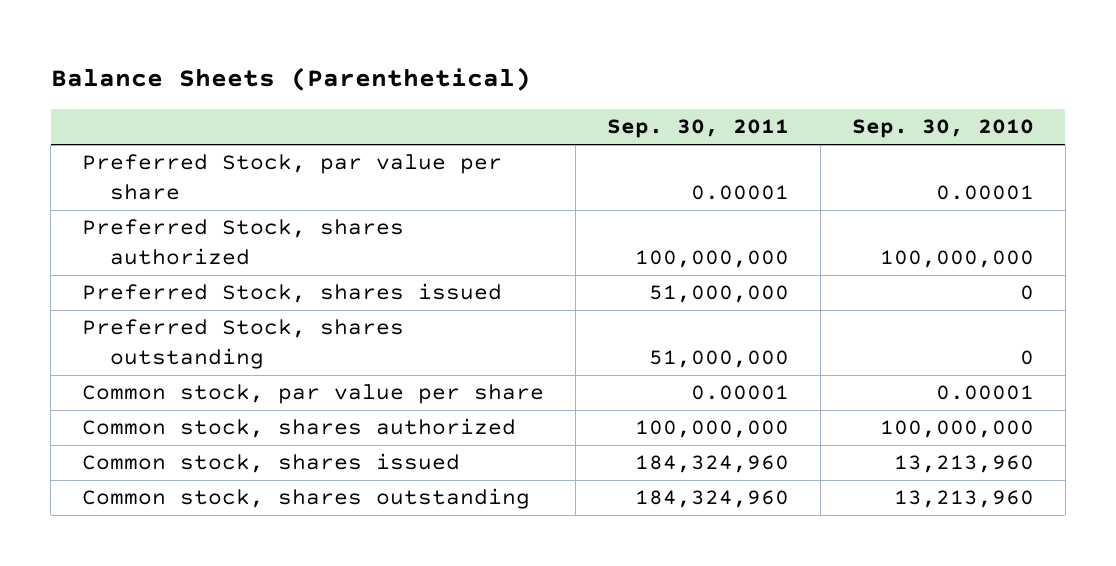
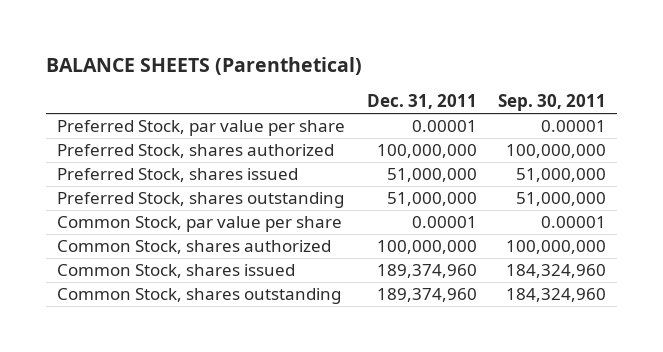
- Balance Sheets (Parenthetical)
+ BALANCE SHEETS (Parenthetical)
- | Sep. 30, 2011 | Sep. 30, 2010
+ | Dec. 31, 2011 | Sep. 30, 2011
- Common stock, par value per share | 0.00001 | 0.00001
- Common stock, shares authorized | 100,000,000 | 100,000,000
- Common stock, shares issued | 184,324,960 | 13,213,960
- Common stock, shares outstanding | 184,324,960 | 13,213,960
+ Common Stock, par value per share | 0.00001 | 0.00001
+ Common Stock, shares authorized | 100,000,000 | 100,000,000
+ Common Stock, shares issued | 189,374,960 | 184,324,960
+ Common Stock, shares outstanding | 189,374,960 | 184,324,960

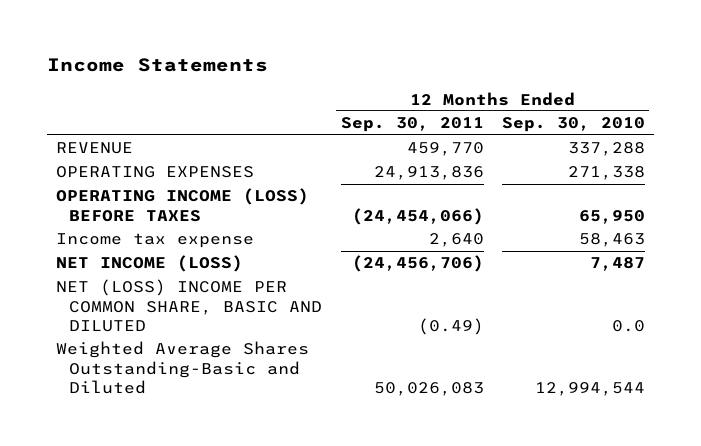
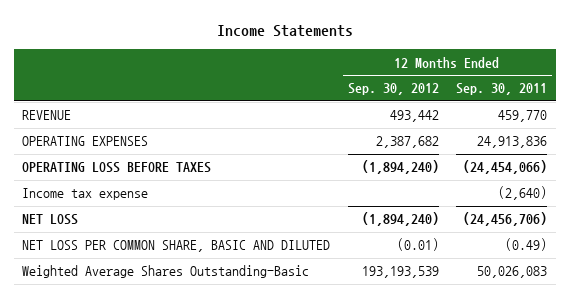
- | 12 Months Ended Sep. 30, 2011 | 12 Months Ended Sep. 30, 2010
+ | 12 Months Ended Sep. 30, 2012 | 12 Months Ended Sep. 30, 2011
- OPERATING INCOME (LOSS) BEFORE TAXES | (24,454,066) | 65,950
- Income tax expense | 2,640 | 58,463
- NET INCOME (LOSS) | (24,456,706) | 7,487
- NET (LOSS) INCOME PER COMMON SHARE, BASIC AND DILUTED | (0.49) | 0.0
- Weighted Average Shares Outstanding-Basic and Diluted | 50,026,083 | 12,994,544
+ OPERATING LOSS BEFORE TAXES | (1,894,240) | (24,454,066)
+ Income tax expense | | (2,640)
+ NET LOSS | (1,894,240) | (24,456,706)
+ NET LOSS PER COMMON SHARE, BASIC AND DILUTED | (0.01) | (0.49)
+ Weighted Average Shares Outstanding-Basic | 193,193,539 | 50,026,083

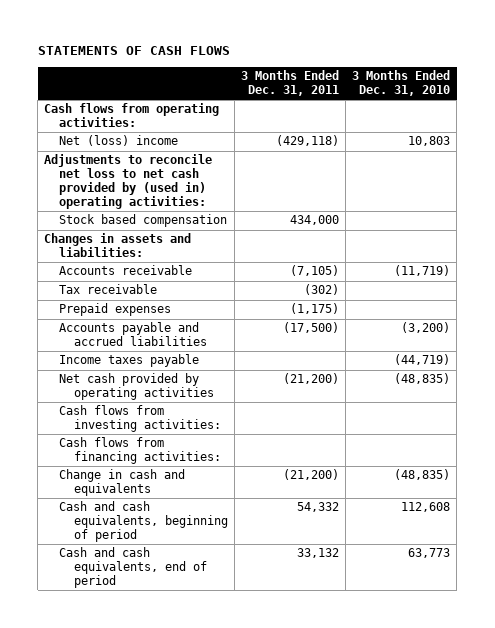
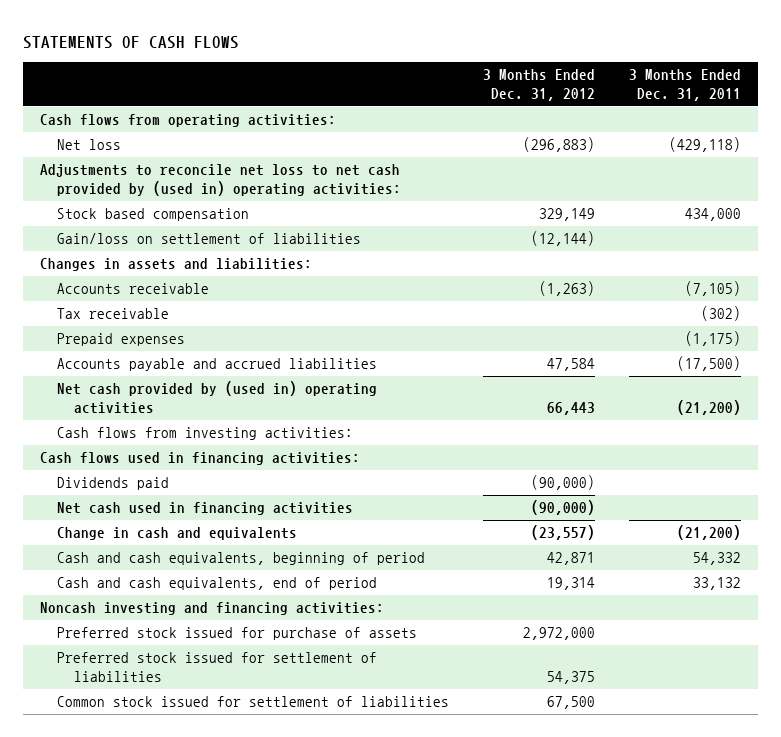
- | 3 Months Ended Dec. 31, 2011 | 3 Months Ended Dec. 31, 2010
+ | 3 Months Ended Dec. 31, 2012 | 3 Months Ended Dec. 31, 2011
- Net (loss) income | (429,118) | 10,803
+ Net loss | (296,883) | (429,118)
+ Gain/loss on settlement of liabilities | (12,144) |
- Income taxes payable | | (44,719)
- Net cash provided by operating activities | (21,200) | (48,835)
+ Net cash provided by (used in) operating activities | 66,443 | (21,200)
- Cash flows from financing activities:
+ Cash flows used in financing activities:
+ Dividends paid | (90,000) |
+ Net cash used in financing activities | (90,000) |
+ Noncash investing and financing activities:
+ Preferred stock issued for purchase of assets | 2,972,000 |
+ Preferred stock issued for settlement of liabilities | 54,375 |
+ Common stock issued for settlement of liabilities | 67,500 |

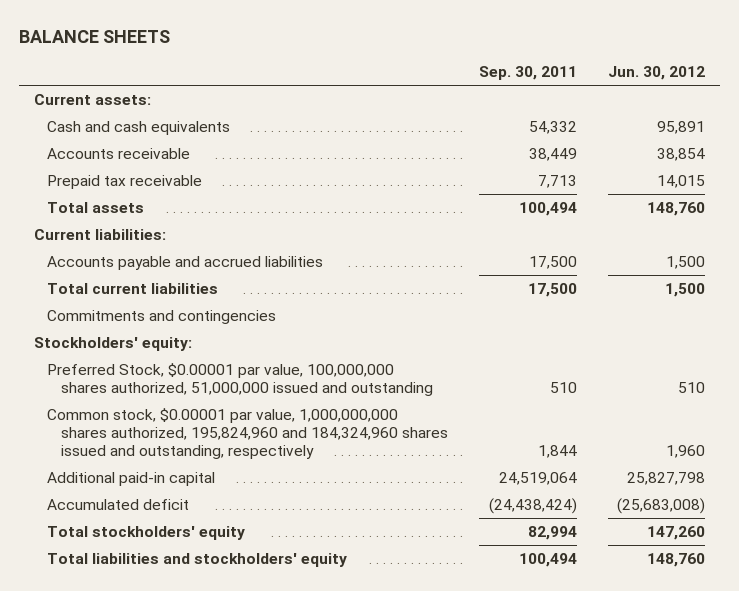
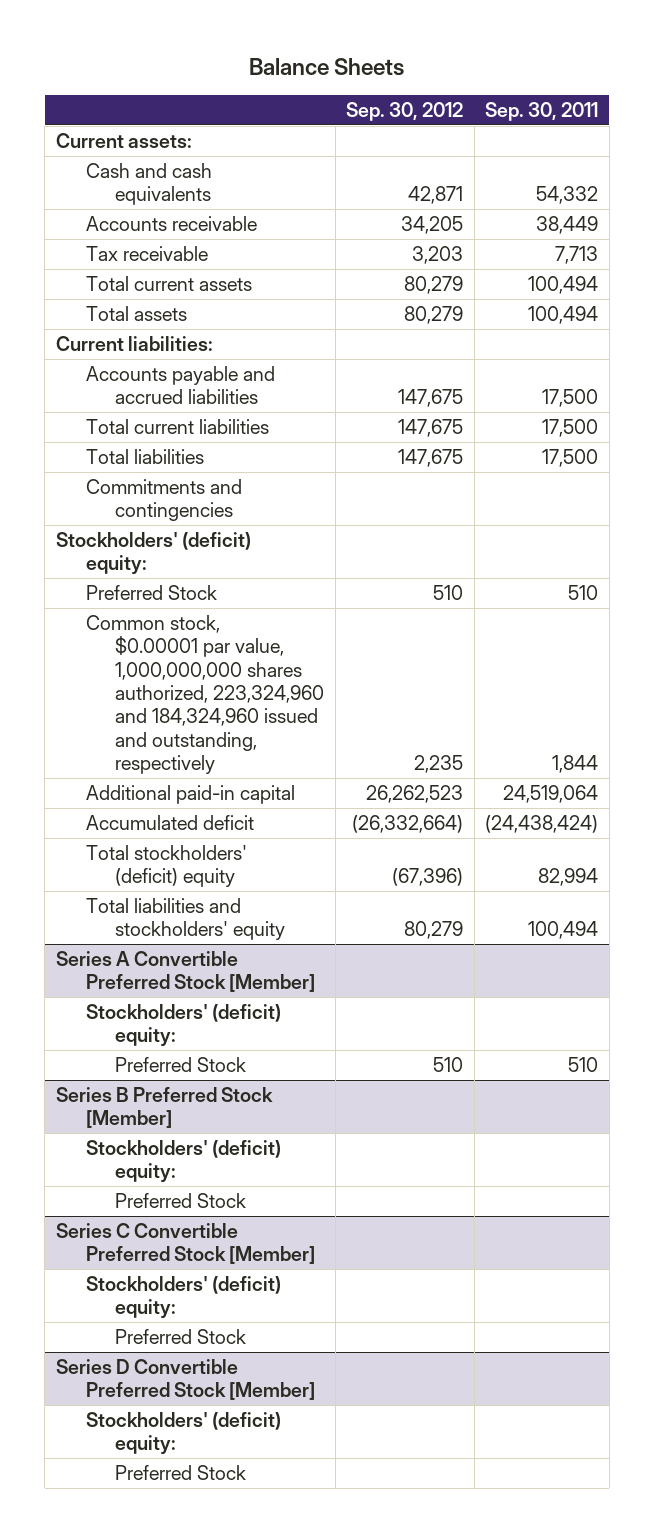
- BALANCE SHEETS
+ Balance Sheets
- | Sep. 30, 2011 | Jun. 30, 2012
+ | Sep. 30, 2012 | Sep. 30, 2011
- Prepaid tax receivable | 7,713 | 14,015
+ Tax receivable | 3,203 | 7,713
+ Total current assets | 80,279 | 100,494
+ Total liabilities | 147,675 | 17,500
- Stockholders' equity:
- Preferred Stock, $0.00001 par value, 100,000,000 shares authorized, 51,000,000 issued and outstanding | 510 | 510
- Common stock, $0.00001 par value, 1,000,000,000 shares authorized, 195,824,960 and 184,324,960 shares issued and outstanding, respectively | 1,844 | 1,960
+ Stockholders' (deficit) equity:
+ Preferred Stock | 510 | 510
+ Common stock, $0.00001 par value, 1,000,000,000 shares authorized, 223,324,960 and 184,324,960 issued and outstanding, respectively | 2,235 | 1,844
- Total stockholders' equity | 82,994 | 147,260
+ Total stockholders' (deficit) equity | (67,396) | 82,994
+ Series A Convertible Preferred Stock [Member]
+ Stockholders' (deficit) equity:
+ Preferred Stock | 510 | 510
+ Series B Preferred Stock [Member]
+ Stockholders' (deficit) equity:
+ Preferred Stock
+ Series C Convertible Preferred Stock [Member]
+ Stockholders' (deficit) equity:
+ Preferred Stock
+ Series D Convertible Preferred Stock [Member]
+ Stockholders' (deficit) equity:
+ Preferred Stock

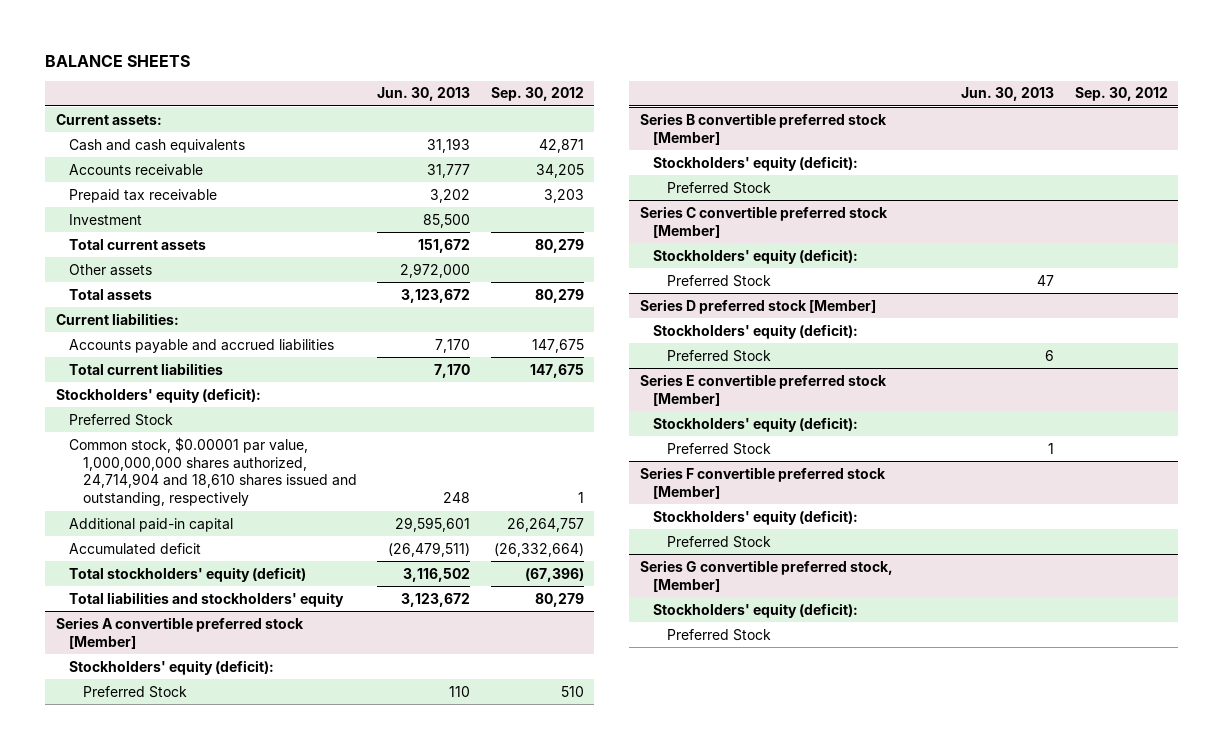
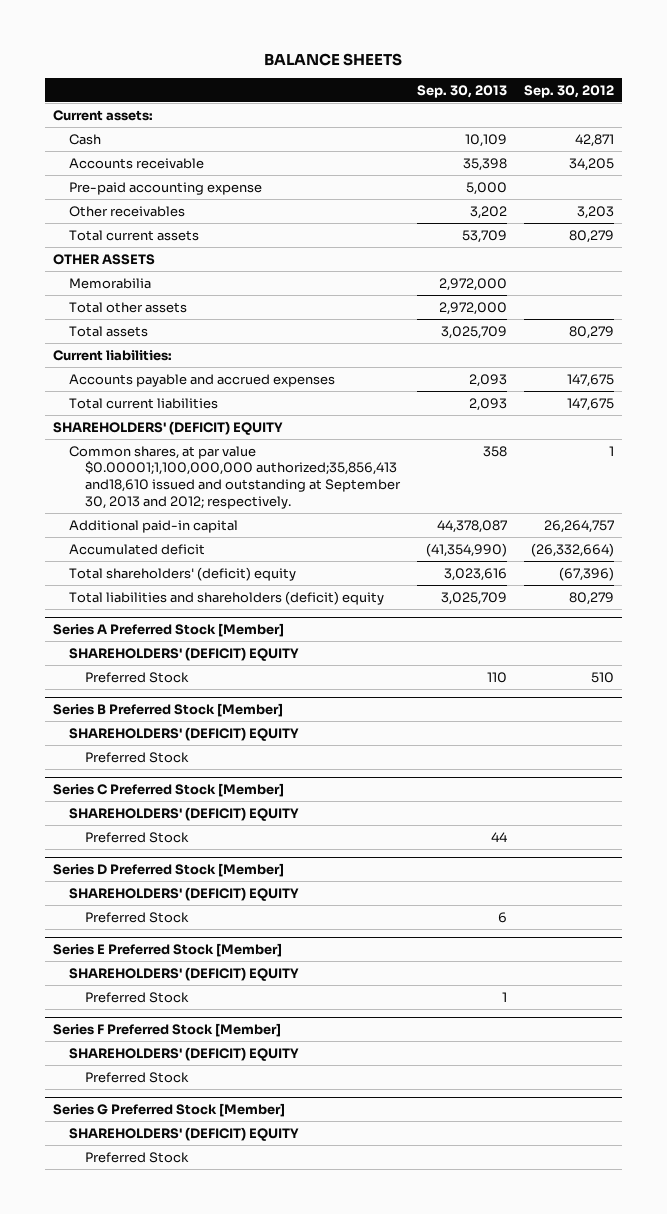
- | Jun. 30, 2013 | Sep. 30, 2012
+ | Sep. 30, 2013 | Sep. 30, 2012
- Cash and cash equivalents | 31,193 | 42,871
+ Cash | 10,109 | 42,871
- Prepaid tax receivable | 3,202 | 3,203
- Investment | 85,500 |
+ Pre-paid accounting expense | 5,000 |
+ Other receivables | 3,202 | 3,203
- Other assets | 2,972,000 |
+ OTHER ASSETS
+ Memorabilia | 2,972,000 |
+ Total other assets | 2,972,000 |
- Accounts payable and accrued liabilities | 7,170 | 147,675
+ Accounts payable and accrued expenses | 2,093 | 147,675
- Stockholders' equity (deficit):
- Preferred Stock
- Common stock, $0.00001 par value, 1,000,000,000 shares authorized, 24,714,904 and 18,610 shares issued and outstanding, respectively | 248 | 1
+ SHAREHOLDERS' (DEFICIT) EQUITY
+ Common shares, at par value $0.00001;1,100,000,000 authorized;35,856,413 and18,610 issued and outstanding at September 30, 2013 and 2012; respectively. | 358 | 1
- Total stockholders' equity (deficit) | 3,116,502 | (67,396)
- Total liabilities and stockholders' equity | 3,123,672 | 80,279
- Series A convertible preferred stock [Member]
- Stockholders' equity (deficit):
+ Total shareholders' (deficit) equity | 3,023,616 | (67,396)
+ Total liabilities and shareholders (deficit) equity | 3,025,709 | 80,279
+ Series A Preferred Stock [Member]
+ SHAREHOLDERS' (DEFICIT) EQUITY
- Series B convertible preferred stock [Member]
- Stockholders' equity (deficit):
+ Series B Preferred Stock [Member]
+ SHAREHOLDERS' (DEFICIT) EQUITY
- Series C convertible preferred stock [Member]
- Stockholders' equity (deficit):
+ Series C Preferred Stock [Member]
+ SHAREHOLDERS' (DEFICIT) EQUITY
- Series D preferred stock [Member]
- Stockholders' equity (deficit):
+ Series D Preferred Stock [Member]
+ SHAREHOLDERS' (DEFICIT) EQUITY
- Series E convertible preferred stock [Member]
- Stockholders' equity (deficit):
+ Series E Preferred Stock [Member]
+ SHAREHOLDERS' (DEFICIT) EQUITY
- Series F convertible preferred stock [Member]
- Stockholders' equity (deficit):
+ Series F Preferred Stock [Member]
+ SHAREHOLDERS' (DEFICIT) EQUITY
- Series G convertible preferred stock, [Member]
- Stockholders' equity (deficit):
+ Series G Preferred Stock [Member]
+ SHAREHOLDERS' (DEFICIT) EQUITY

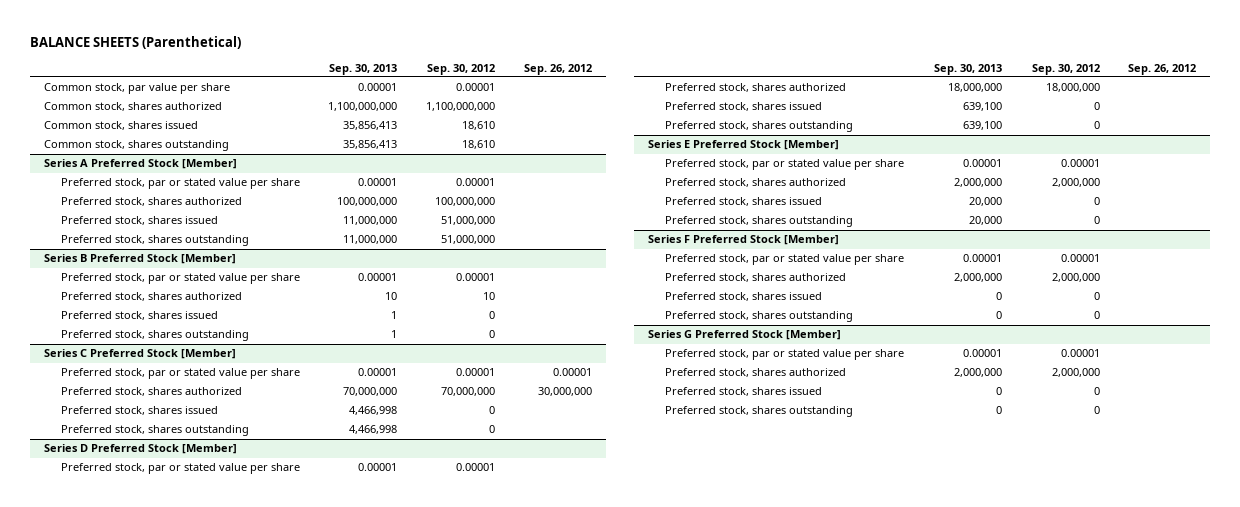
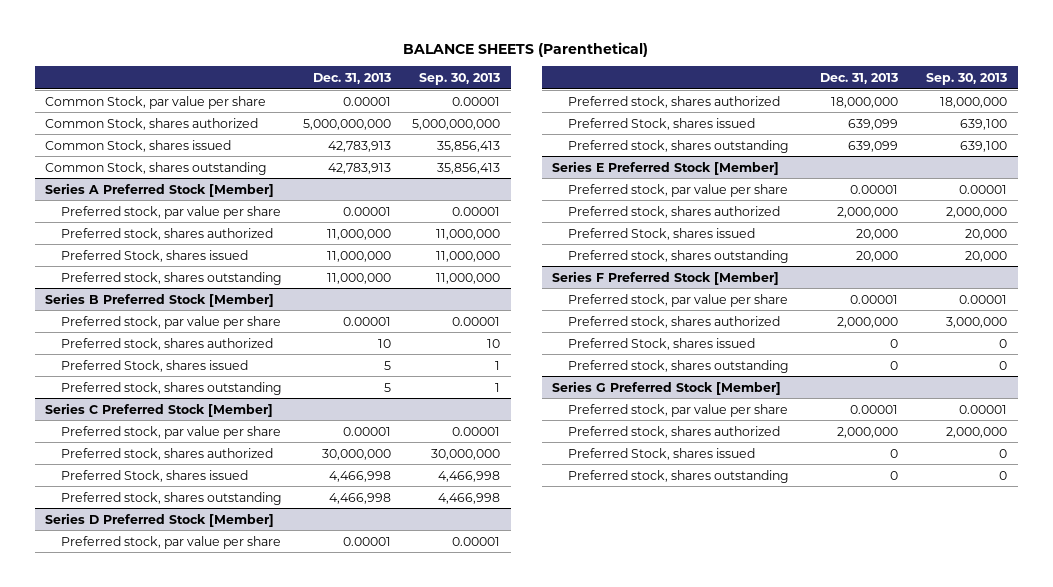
- | Sep. 30, 2013 | Sep. 30, 2012 | Sep. 26, 2012
+ | Dec. 31, 2013 | Sep. 30, 2013
- Common stock, par value per share | 0.00001 | 0.00001 |
- Common stock, shares authorized | 1,100,000,000 | 1,100,000,000 |
- Common stock, shares issued | 35,856,413 | 18,610 |
- Common stock, shares outstanding | 35,856,413 | 18,610 |
+ Common Stock, par value per share | 0.00001 | 0.00001
+ Common Stock, shares authorized | 5,000,000,000 | 5,000,000,000
+ Common Stock, shares issued | 42,783,913 | 35,856,413
+ Common Stock, shares outstanding | 42,783,913 | 35,856,413
@ Series A Preferred Stock [Member]
- Preferred stock, par or stated value per share | 0.00001 | 0.00001 |
- Preferred stock, shares authorized | 100,000,000 | 100,000,000 |
- Preferred stock, shares issued | 11,000,000 | 51,000,000 |
+ Preferred stock, par value per share | 0.00001 | 0.00001
+ Preferred stock, shares authorized | 11,000,000 | 11,000,000
+ Preferred Stock, shares issued | 11,000,000 | 11,000,000
@ Series B Preferred Stock [Member]
- Preferred stock, par or stated value per share | 0.00001 | 0.00001 |
+ Preferred stock, par value per share | 0.00001 | 0.00001
- Preferred stock, shares issued | 1 | 0 |
+ Preferred Stock, shares issued | 5 | 1
@ Series C Preferred Stock [Member]
- Preferred stock, par or stated value per share | 0.00001 | 0.00001 | 0.00001
- Preferred stock, shares authorized | 70,000,000 | 70,000,000 | 30,000,000
- Preferred stock, shares issued | 4,466,998 | 0 |
+ Preferred stock, par value per share | 0.00001 | 0.00001
+ Preferred stock, shares authorized | 30,000,000 | 30,000,000
+ Preferred Stock, shares issued | 4,466,998 | 4,466,998
@ Series D Preferred Stock [Member]
- Preferred stock, par or stated value per share | 0.00001 | 0.00001 |
+ Preferred stock, par value per share | 0.00001 | 0.00001
- Preferred stock, shares issued | 639,100 | 0 |
+ Preferred Stock, shares issued | 639,099 | 639,100
@ Series E Preferred Stock [Member]
- Preferred stock, par or stated value per share | 0.00001 | 0.00001 |
+ Preferred stock, par value per share | 0.00001 | 0.00001
- Preferred stock, shares issued | 20,000 | 0 |
+ Preferred Stock, shares issued | 20,000 | 20,000
@ Series F Preferred Stock [Member]
- Preferred stock, par or stated value per share | 0.00001 | 0.00001 |
- Preferred stock, shares authorized | 2,000,000 | 2,000,000 |
- Preferred stock, shares issued | 0 | 0 |
+ Preferred stock, par value per share | 0.00001 | 0.00001
+ Preferred stock, shares authorized | 2,000,000 | 3,000,000
+ Preferred Stock, shares issued | 0 | 0
@ Series G Preferred Stock [Member]
- Preferred stock, par or stated value per share | 0.00001 | 0.00001 |
+ Preferred stock, par value per share | 0.00001 | 0.00001
- Preferred stock, shares issued | 0 | 0 |
+ Preferred Stock, shares issued | 0 | 0

